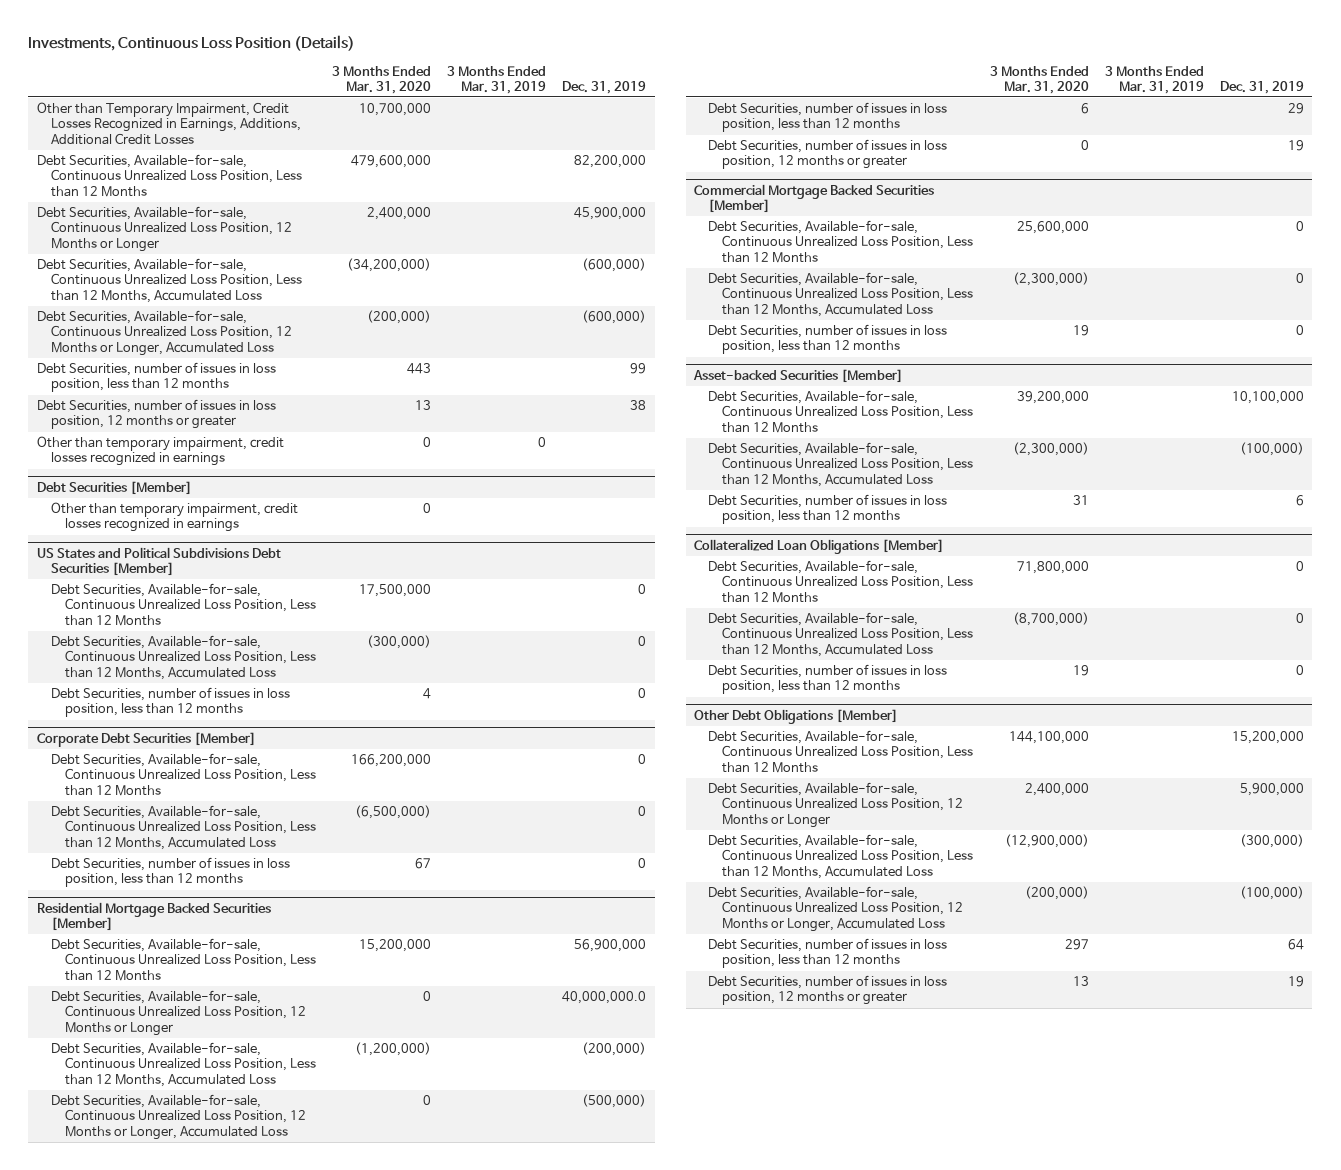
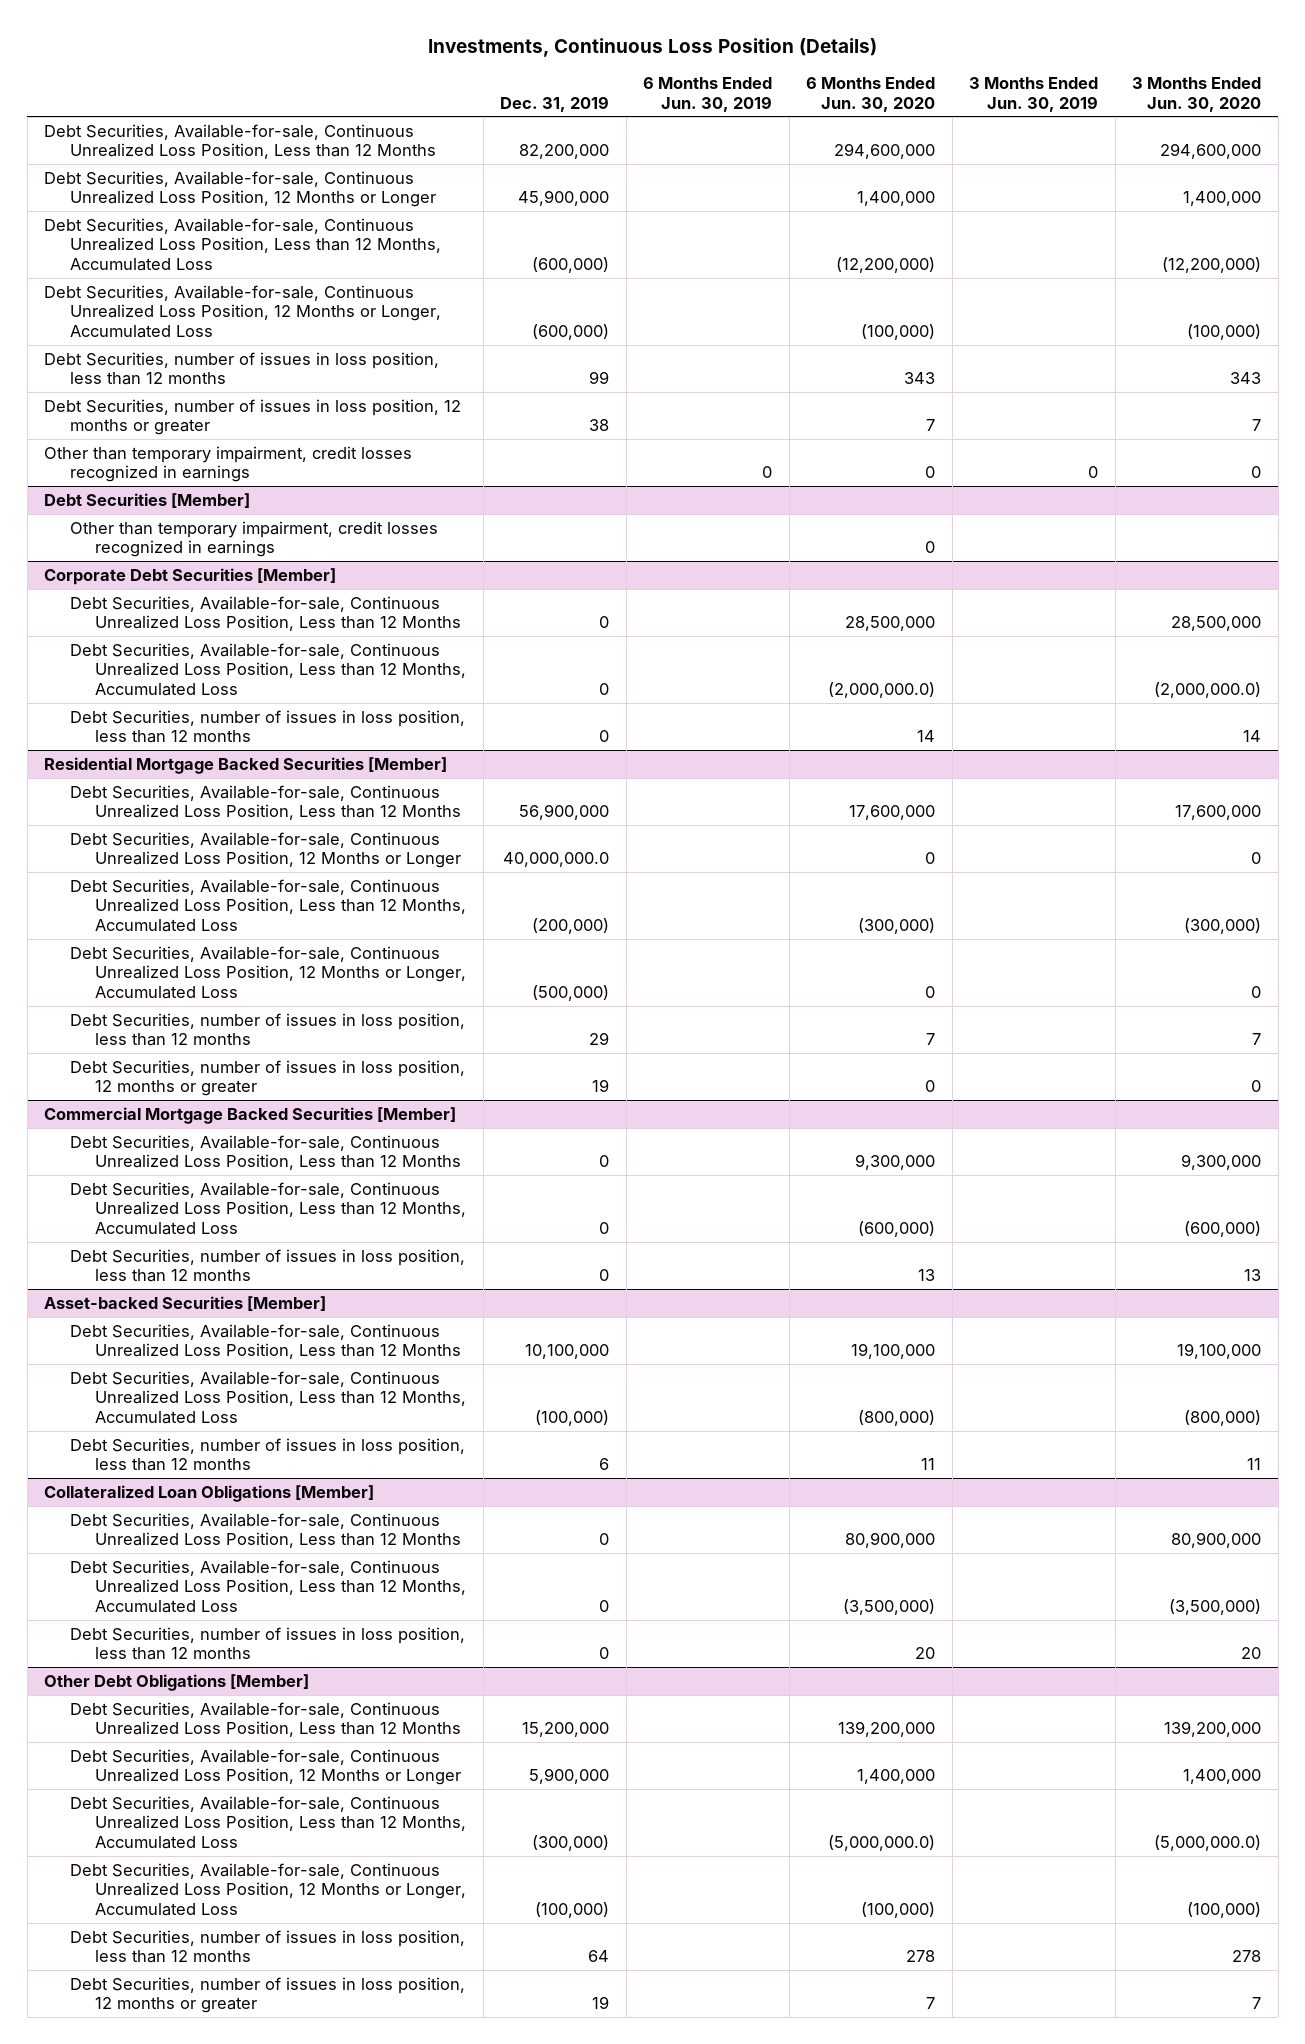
- | 3 Months Ended Mar. 31, 2020 | 3 Months Ended Mar. 31, 2019 | Dec. 31, 2019
+ | Dec. 31, 2019 | 6 Months Ended Jun. 30, 2019 | 6 Months Ended Jun. 30, 2020 | 3 Months Ended Jun. 30, 2019 | 3 Months Ended Jun. 30, 2020
- Other than Temporary Impairment, Credit Losses Recognized in Earnings, Additions, Additional Credit Losses | 10,700,000 | |
- US States and Political Subdivisions Debt Securities [Member]
- Debt Securities, Available-for-sale, Continuous Unrealized Loss Position, Less than 12 Months | 17,500,000 | | 0
- Debt Securities, Available-for-sale, Continuous Unrealized Loss Position, Less than 12 Months, Accumulated Loss | (300,000) | | 0
- Debt Securities, number of issues in loss position, less than 12 months | 4 | | 0

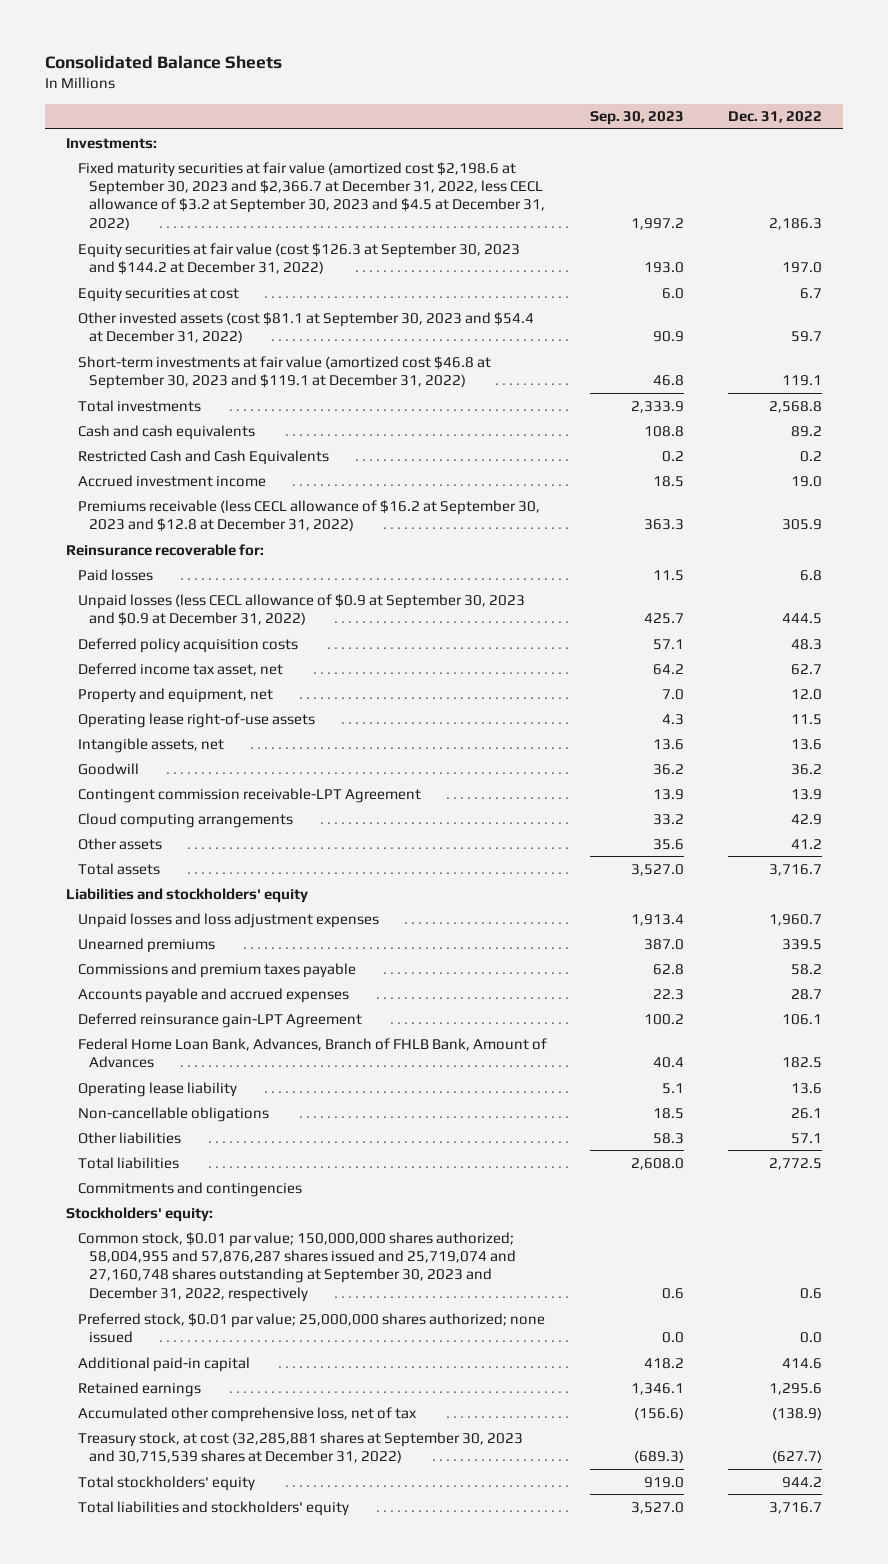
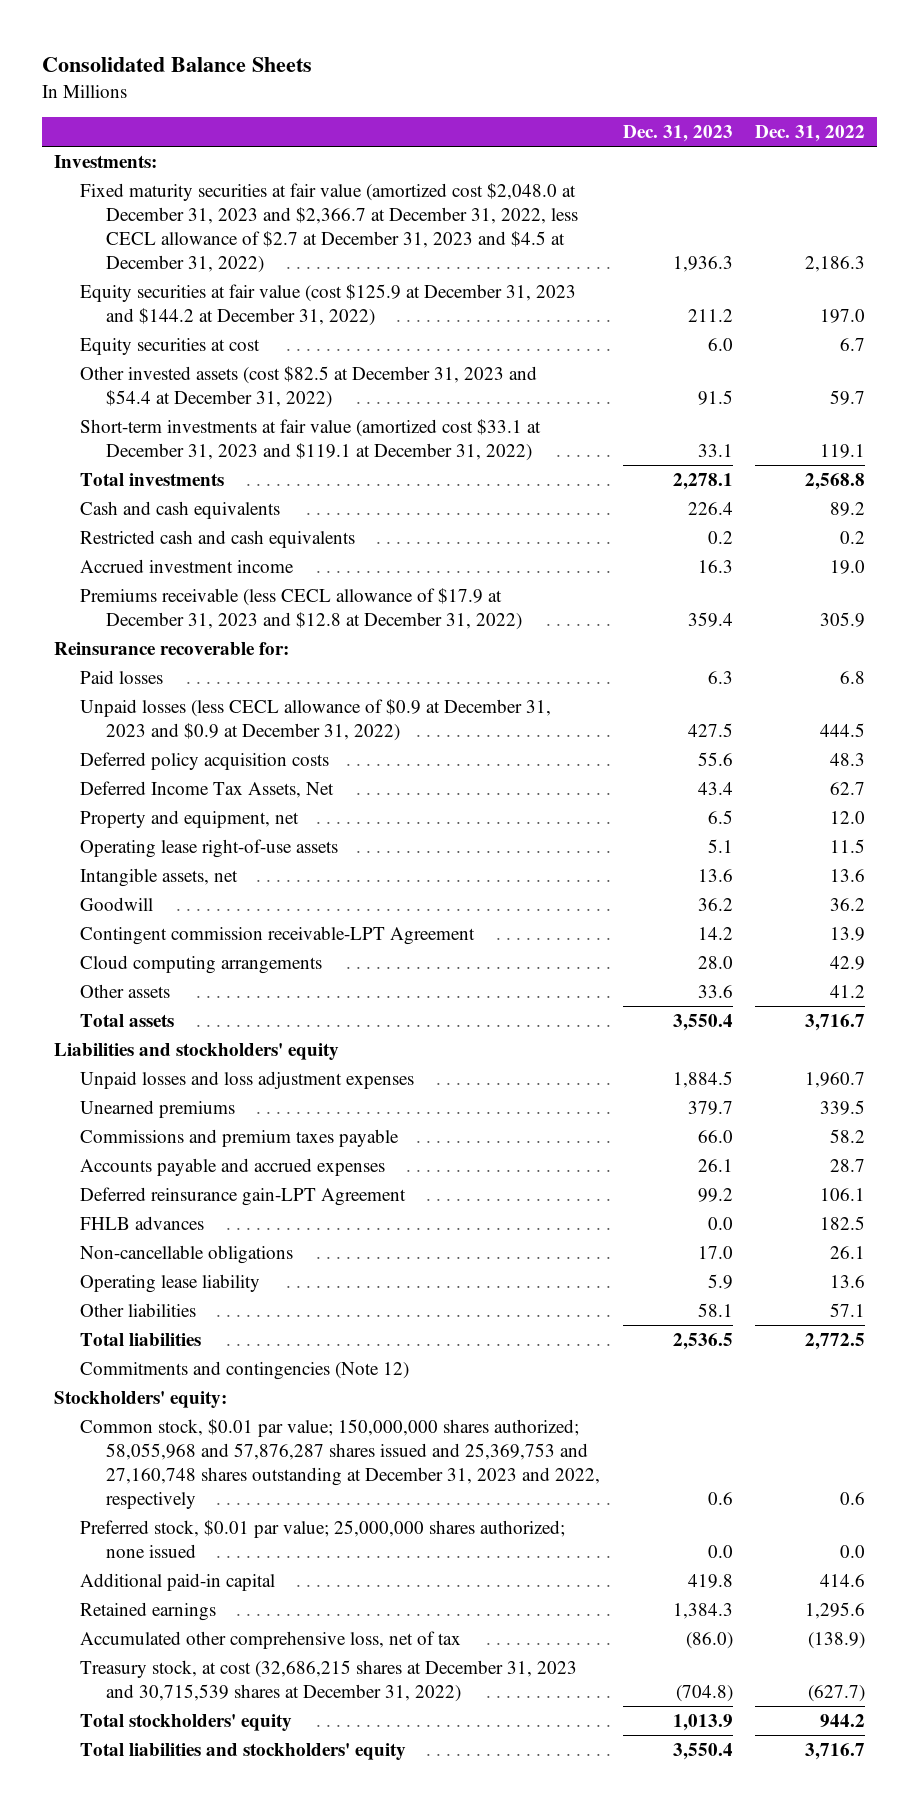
- | Sep. 30, 2023 | Dec. 31, 2022
+ | Dec. 31, 2023 | Dec. 31, 2022
- Fixed maturity securities at fair value (amortized cost $2,198.6 at September 30, 2023 and $2,366.7 at December 31, 2022, less CECL allowance of $3.2 at September 30, 2023 and $4.5 at December 31, 2022) | 1,997.2 | 2,186.3
- Equity securities at fair value (cost $126.3 at September 30, 2023 and $144.2 at December 31, 2022) | 193.0 | 197.0
+ Fixed maturity securities at fair value (amortized cost $2,048.0 at December 31, 2023 and $2,366.7 at December 31, 2022, less CECL allowance of $2.7 at December 31, 2023 and $4.5 at December 31, 2022) | 1,936.3 | 2,186.3
+ Equity securities at fair value (cost $125.9 at December 31, 2023 and $144.2 at December 31, 2022) | 211.2 | 197.0
- Other invested assets (cost $81.1 at September 30, 2023 and $54.4 at December 31, 2022) | 90.9 | 59.7
- Short-term investments at fair value (amortized cost $46.8 at September 30, 2023 and $119.1 at December 31, 2022) | 46.8 | 119.1
+ Other invested assets (cost $82.5 at December 31, 2023 and $54.4 at December 31, 2022) | 91.5 | 59.7
+ Short-term investments at fair value (amortized cost $33.1 at December 31, 2023 and $119.1 at December 31, 2022) | 33.1 | 119.1
- Restricted Cash and Cash Equivalents | 0.2 | 0.2
+ Restricted cash and cash equivalents | 0.2 | 0.2
- Premiums receivable (less CECL allowance of $16.2 at September 30, 2023 and $12.8 at December 31, 2022) | 363.3 | 305.9
+ Premiums receivable (less CECL allowance of $17.9 at December 31, 2023 and $12.8 at December 31, 2022) | 359.4 | 305.9
- Unpaid losses (less CECL allowance of $0.9 at September 30, 2023 and $0.9 at December 31, 2022) | 425.7 | 444.5
+ Unpaid losses (less CECL allowance of $0.9 at December 31, 2023 and $0.9 at December 31, 2022) | 427.5 | 444.5
- Deferred income tax asset, net | 64.2 | 62.7
+ Deferred Income Tax Assets, Net | 43.4 | 62.7
- Federal Home Loan Bank, Advances, Branch of FHLB Bank, Amount of Advances | 40.4 | 182.5
+ FHLB advances | 0.0 | 182.5
moved down: Operating lease liability | 5.9 | 13.6
- Commitments and contingencies
+ Commitments and contingencies (Note 12)
- Common stock, $0.01 par value; 150,000,000 shares authorized; 58,004,955 and 57,876,287 shares issued and 25,719,074 and 27,160,748 shares outstanding at September 30, 2023 and December 31, 2022, respectively | 0.6 | 0.6
+ Common stock, $0.01 par value; 150,000,000 shares authorized; 58,055,968 and 57,876,287 shares issued and 25,369,753 and 27,160,748 shares outstanding at December 31, 2023 and 2022, respectively | 0.6 | 0.6
- Treasury stock, at cost (32,285,881 shares at September 30, 2023 and 30,715,539 shares at December 31, 2022) | (689.3) | (627.7)
+ Treasury stock, at cost (32,686,215 shares at December 31, 2023 and 30,715,539 shares at December 31, 2022) | (704.8) | (627.7)

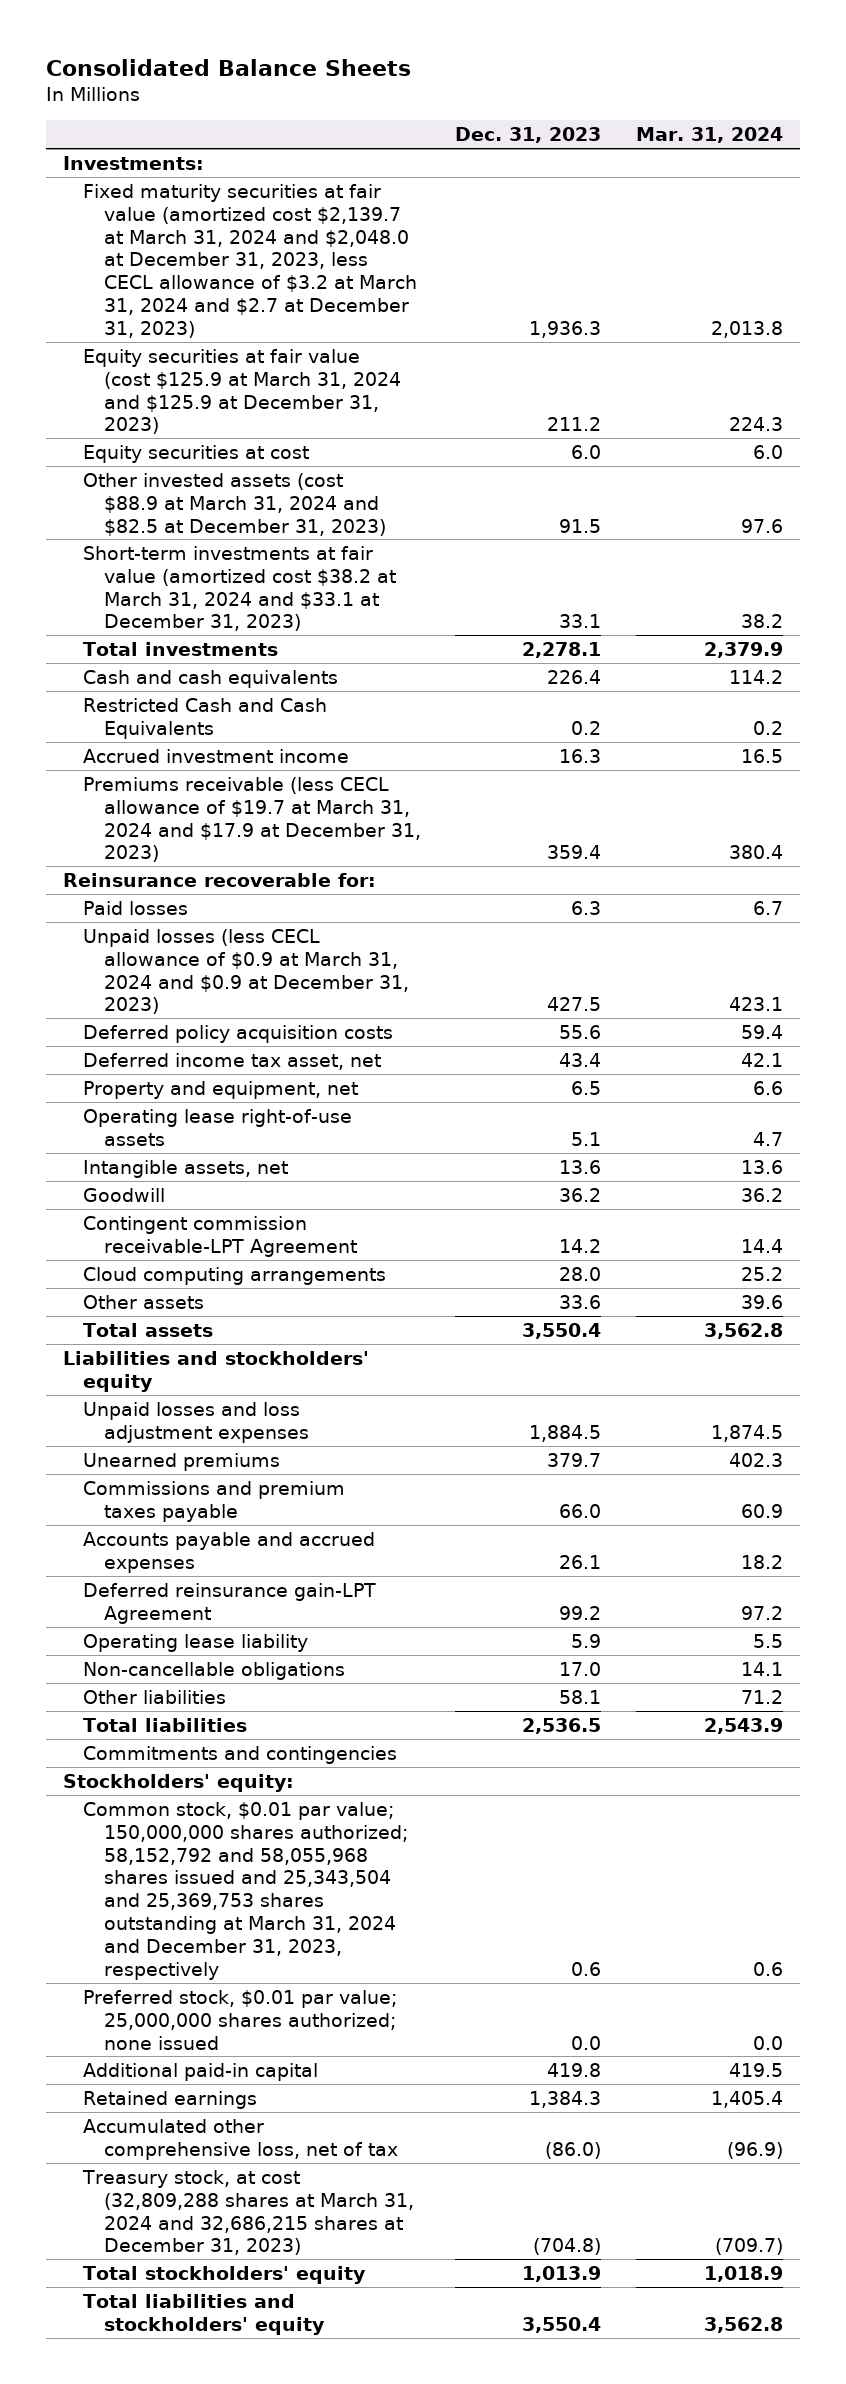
- | Dec. 31, 2023 | Dec. 31, 2022
+ | Dec. 31, 2023 | Mar. 31, 2024
- Fixed maturity securities at fair value (amortized cost $2,048.0 at December 31, 2023 and $2,366.7 at December 31, 2022, less CECL allowance of $2.7 at December 31, 2023 and $4.5 at December 31, 2022) | 1,936.3 | 2,186.3
- Equity securities at fair value (cost $125.9 at December 31, 2023 and $144.2 at December 31, 2022) | 211.2 | 197.0
+ Fixed maturity securities at fair value (amortized cost $2,139.7 at March 31, 2024 and $2,048.0 at December 31, 2023, less CECL allowance of $3.2 at March 31, 2024 and $2.7 at December 31, 2023) | 1,936.3 | 2,013.8
+ Equity securities at fair value (cost $125.9 at March 31, 2024 and $125.9 at December 31, 2023) | 211.2 | 224.3
- Other invested assets (cost $82.5 at December 31, 2023 and $54.4 at December 31, 2022) | 91.5 | 59.7
- Short-term investments at fair value (amortized cost $33.1 at December 31, 2023 and $119.1 at December 31, 2022) | 33.1 | 119.1
+ Other invested assets (cost $88.9 at March 31, 2024 and $82.5 at December 31, 2023) | 91.5 | 97.6
+ Short-term investments at fair value (amortized cost $38.2 at March 31, 2024 and $33.1 at December 31, 2023) | 33.1 | 38.2
- Restricted cash and cash equivalents | 0.2 | 0.2
+ Restricted Cash and Cash Equivalents | 0.2 | 0.2
- Premiums receivable (less CECL allowance of $17.9 at December 31, 2023 and $12.8 at December 31, 2022) | 359.4 | 305.9
+ Premiums receivable (less CECL allowance of $19.7 at March 31, 2024 and $17.9 at December 31, 2023) | 359.4 | 380.4
- Unpaid losses (less CECL allowance of $0.9 at December 31, 2023 and $0.9 at December 31, 2022) | 427.5 | 444.5
+ Unpaid losses (less CECL allowance of $0.9 at March 31, 2024 and $0.9 at December 31, 2023) | 427.5 | 423.1
- Deferred Income Tax Assets, Net | 43.4 | 62.7
+ Deferred income tax asset, net | 43.4 | 42.1
- FHLB advances | 0.0 | 182.5
moved down: Non-cancellable obligations | 17.0 | 14.1
- Commitments and contingencies (Note 12)
+ Commitments and contingencies
- Common stock, $0.01 par value; 150,000,000 shares authorized; 58,055,968 and 57,876,287 shares issued and 25,369,753 and 27,160,748 shares outstanding at December 31, 2023 and 2022, respectively | 0.6 | 0.6
+ Common stock, $0.01 par value; 150,000,000 shares authorized; 58,152,792 and 58,055,968 shares issued and 25,343,504 and 25,369,753 shares outstanding at March 31, 2024 and December 31, 2023, respectively | 0.6 | 0.6
- Treasury stock, at cost (32,686,215 shares at December 31, 2023 and 30,715,539 shares at December 31, 2022) | (704.8) | (627.7)
+ Treasury stock, at cost (32,809,288 shares at March 31, 2024 and 32,686,215 shares at December 31, 2023) | (704.8) | (709.7)

